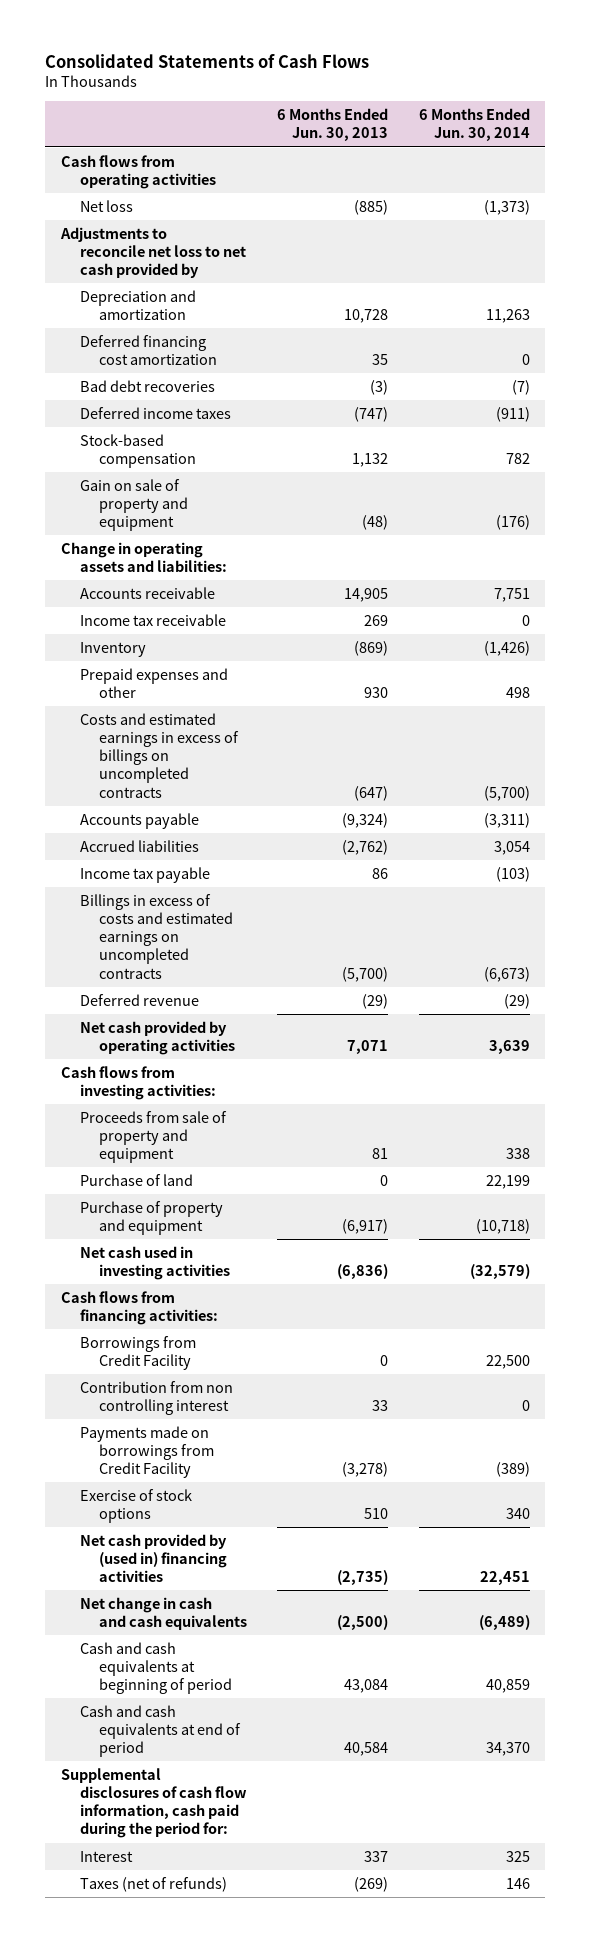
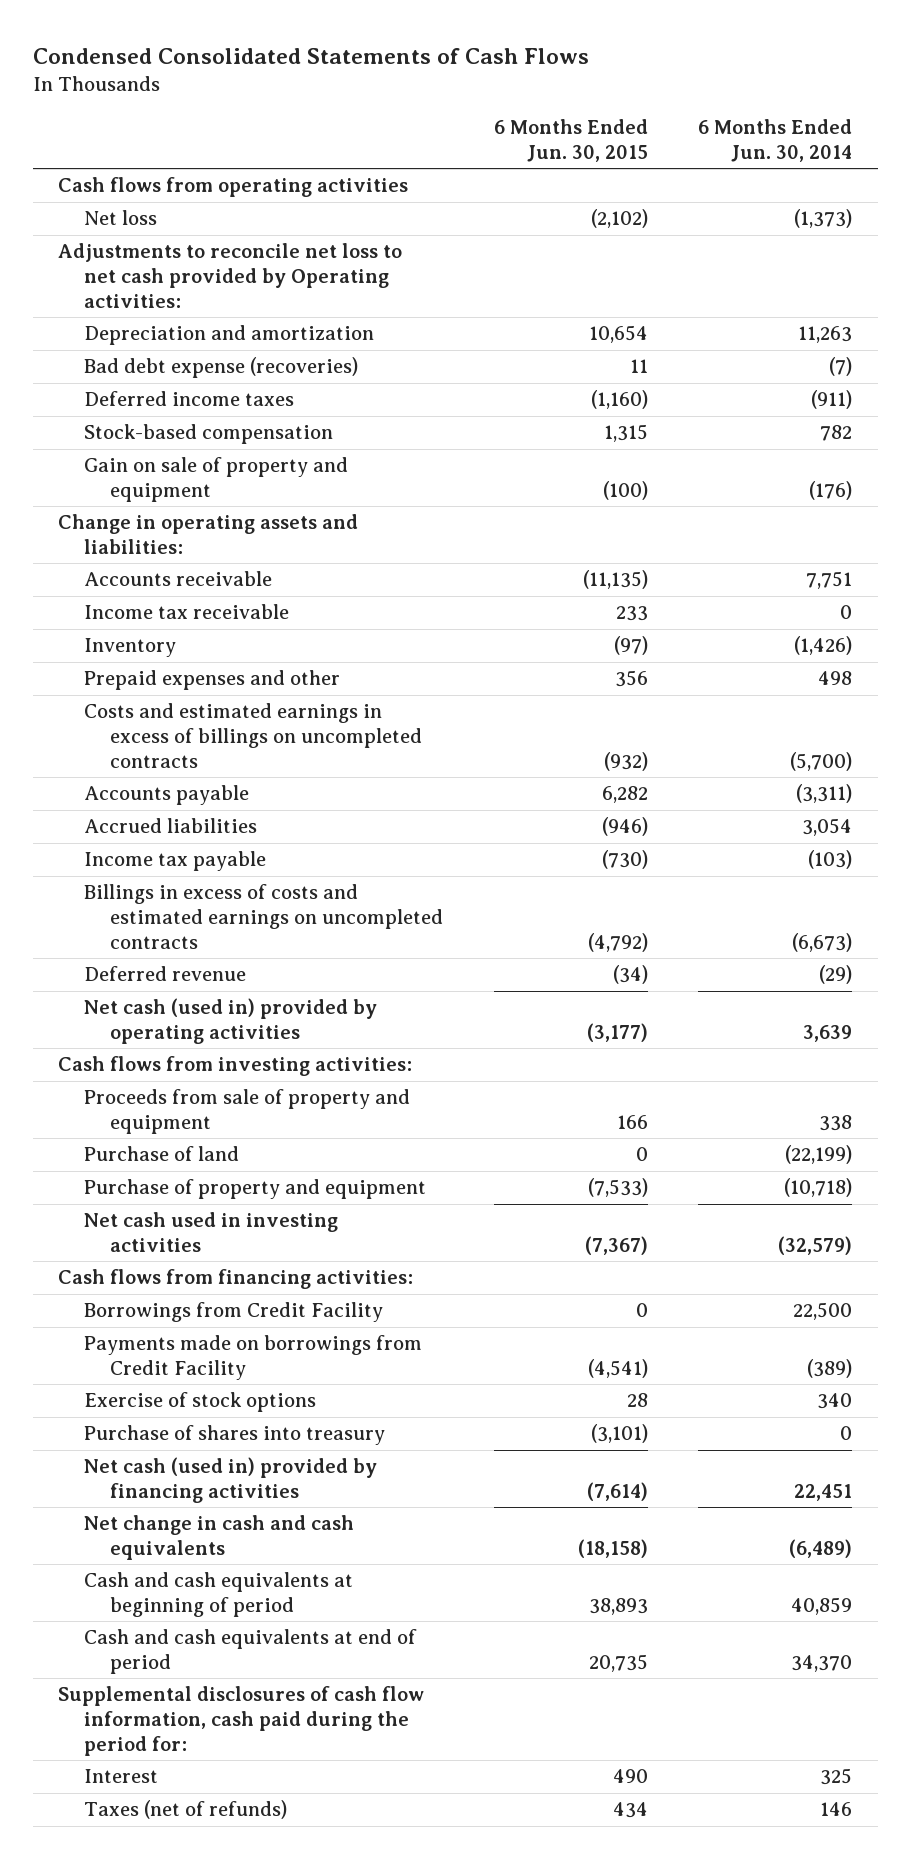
- Consolidated Statements of Cash Flows
+ Condensed Consolidated Statements of Cash Flows
- | 6 Months Ended Jun. 30, 2013 | 6 Months Ended Jun. 30, 2014
+ | 6 Months Ended Jun. 30, 2015 | 6 Months Ended Jun. 30, 2014
- Adjustments to reconcile net loss to net cash provided by
+ Adjustments to reconcile net loss to net cash provided by Operating activities:
- Deferred financing cost amortization | 35 | 0
- Bad debt recoveries | (3) | (7)
+ Bad debt expense (recoveries) | 11 | (7)
- Net cash provided by operating activities | 7,071 | 3,639
+ Net cash (used in) provided by operating activities | (3,177) | 3,639
- Purchase of land | 0 | 22,199
+ Purchase of land | 0 | (22,199)
- Contribution from non controlling interest | 33 | 0
- Net cash provided by (used in) financing activities | (2,735) | 22,451
+ Purchase of shares into treasury | (3,101) | 0
+ Net cash (used in) provided by financing activities | (7,614) | 22,451

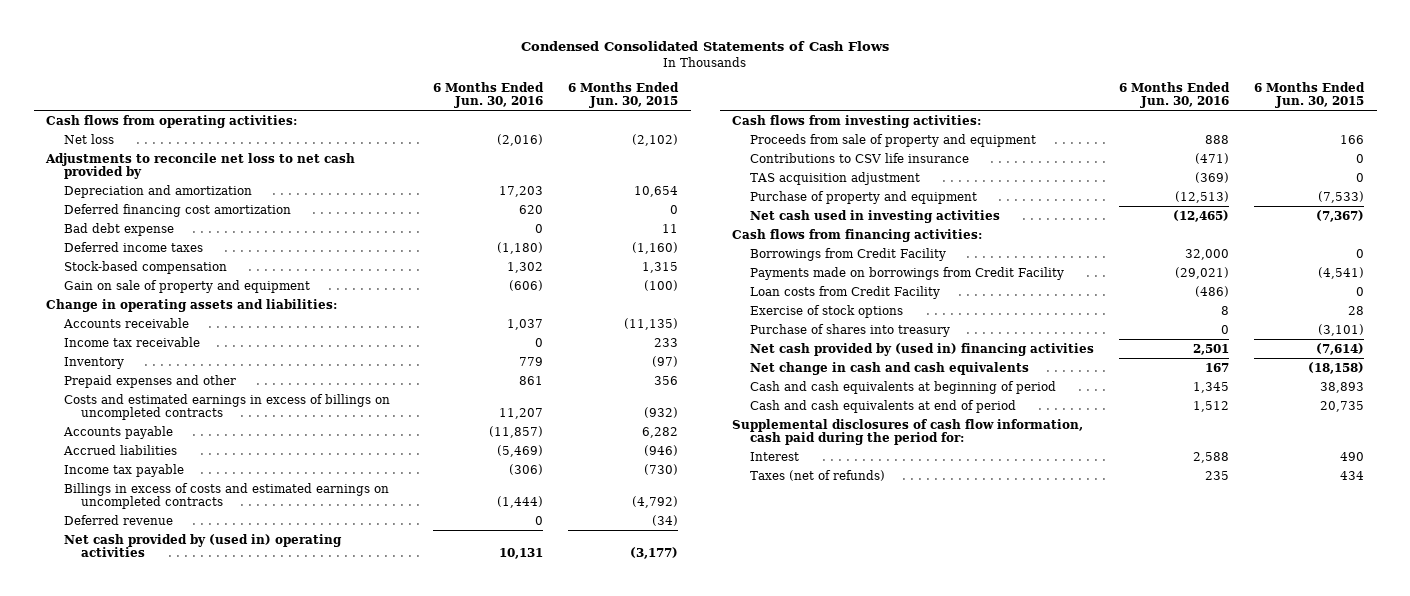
- | 6 Months Ended Jun. 30, 2015 | 6 Months Ended Jun. 30, 2014
+ | 6 Months Ended Jun. 30, 2016 | 6 Months Ended Jun. 30, 2015
- Cash flows from operating activities
+ Cash flows from operating activities:
- Adjustments to reconcile net loss to net cash provided by Operating activities:
+ Adjustments to reconcile net loss to net cash provided by
- Bad debt expense (recoveries) | 11 | (7)
+ Deferred financing cost amortization | 620 | 0
+ Bad debt expense | 0 | 11
- Net cash (used in) provided by operating activities | (3,177) | 3,639
+ Net cash provided by (used in) operating activities | 10,131 | (3,177)
- Purchase of land | 0 | (22,199)
+ Contributions to CSV life insurance | (471) | 0
+ TAS acquisition adjustment | (369) | 0
+ Loan costs from Credit Facility | (486) | 0
- Net cash (used in) provided by financing activities | (7,614) | 22,451
+ Net cash provided by (used in) financing activities | 2,501 | (7,614)

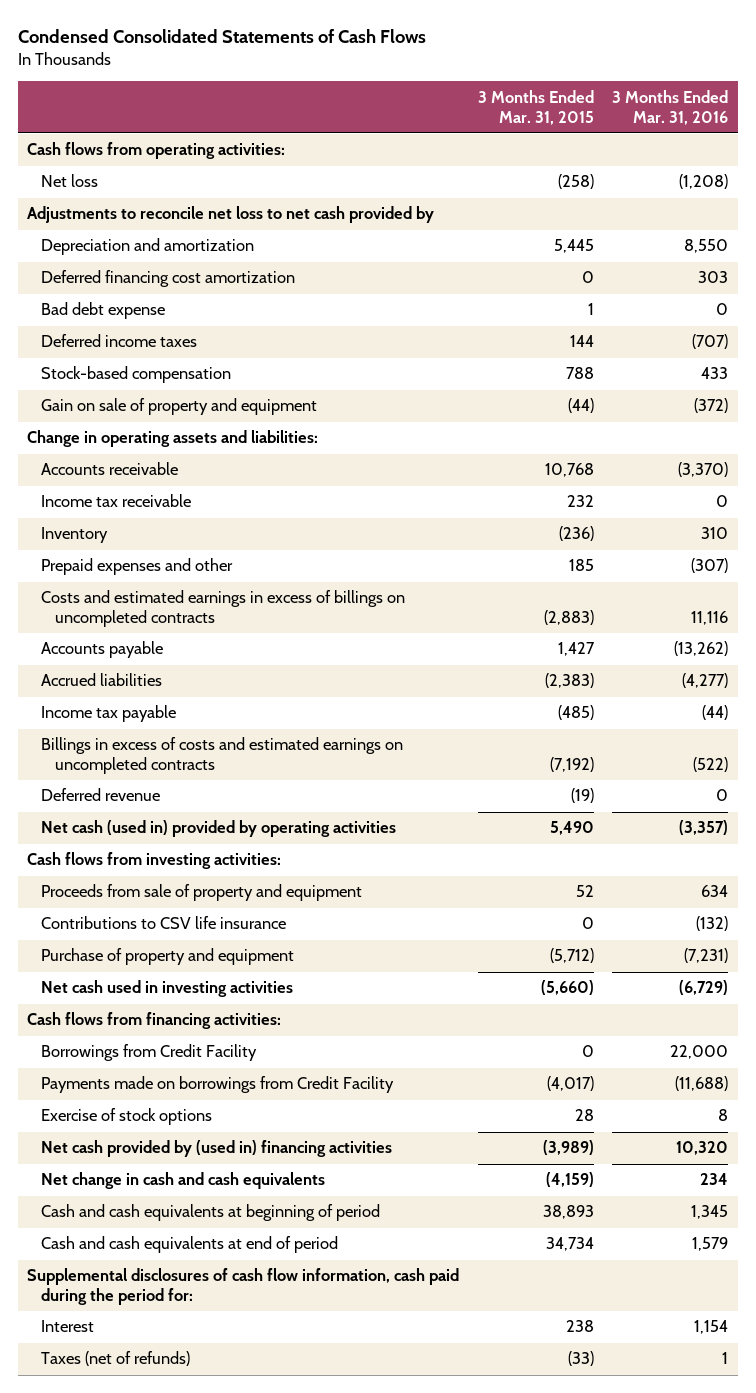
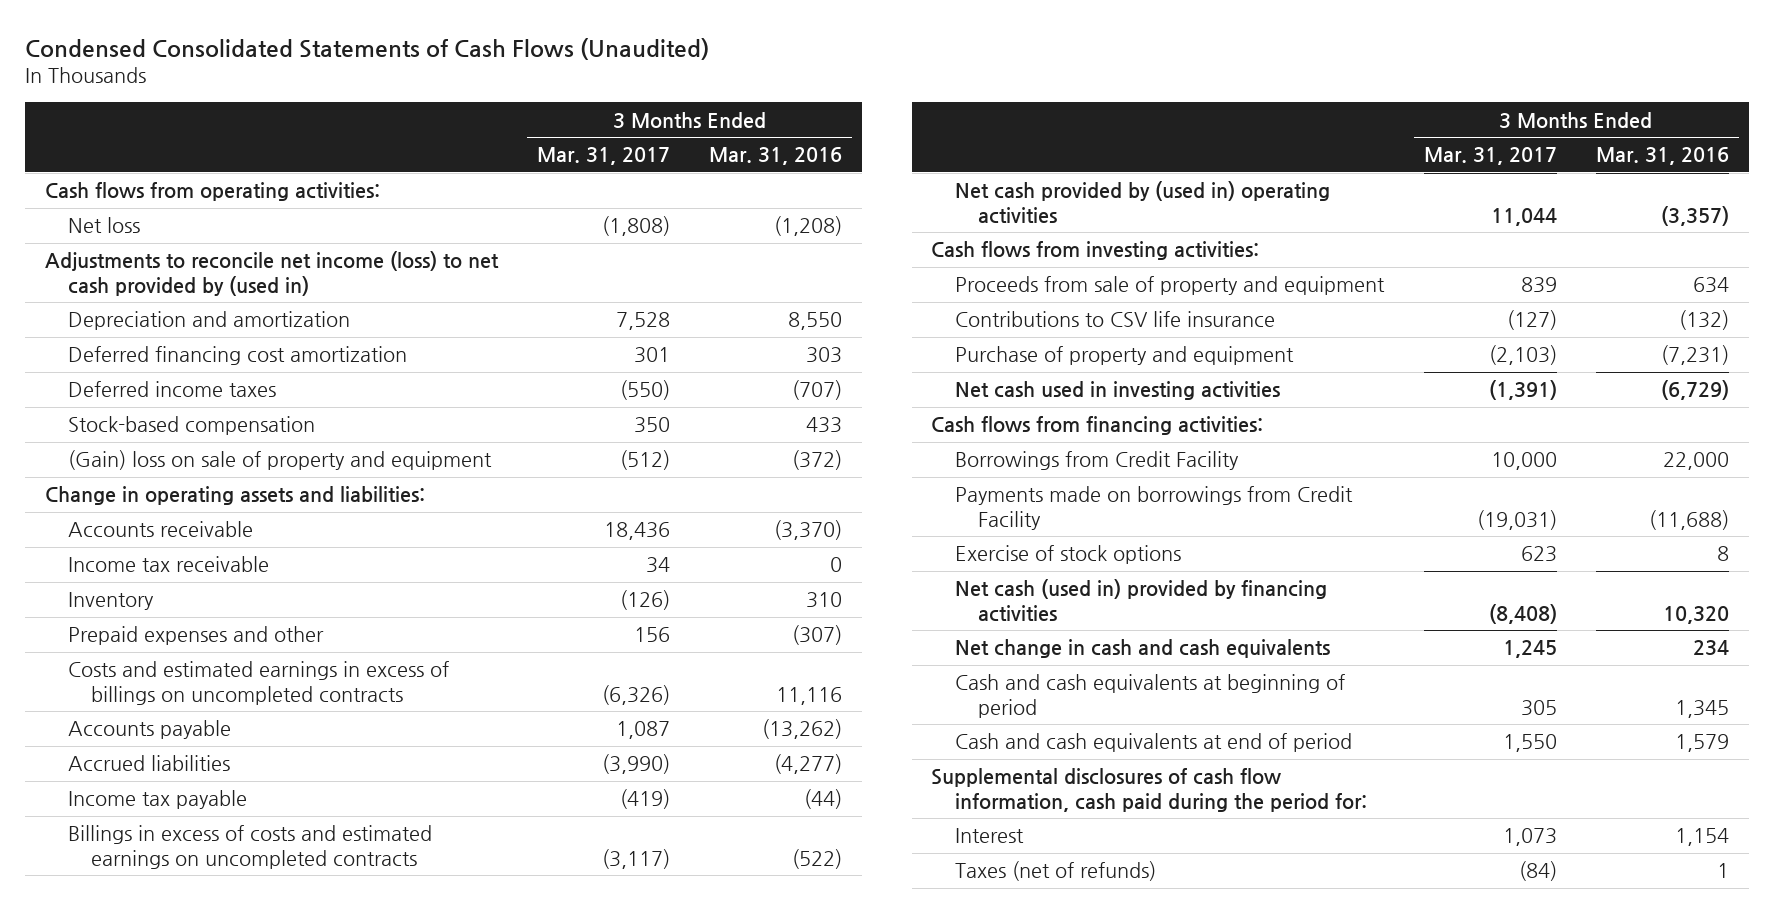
- Condensed Consolidated Statements of Cash Flows
+ Condensed Consolidated Statements of Cash Flows (Unaudited)
- | 3 Months Ended Mar. 31, 2015 | 3 Months Ended Mar. 31, 2016
+ | 3 Months Ended Mar. 31, 2017 | 3 Months Ended Mar. 31, 2016
- Adjustments to reconcile net loss to net cash provided by
+ Adjustments to reconcile net income (loss) to net cash provided by (used in)
- Bad debt expense | 1 | 0
- Gain on sale of property and equipment | (44) | (372)
+ (Gain) loss on sale of property and equipment | (512) | (372)
- Deferred revenue | (19) | 0
- Net cash (used in) provided by operating activities | 5,490 | (3,357)
+ Net cash provided by (used in) operating activities | 11,044 | (3,357)
- Net cash provided by (used in) financing activities | (3,989) | 10,320
+ Net cash (used in) provided by financing activities | (8,408) | 10,320

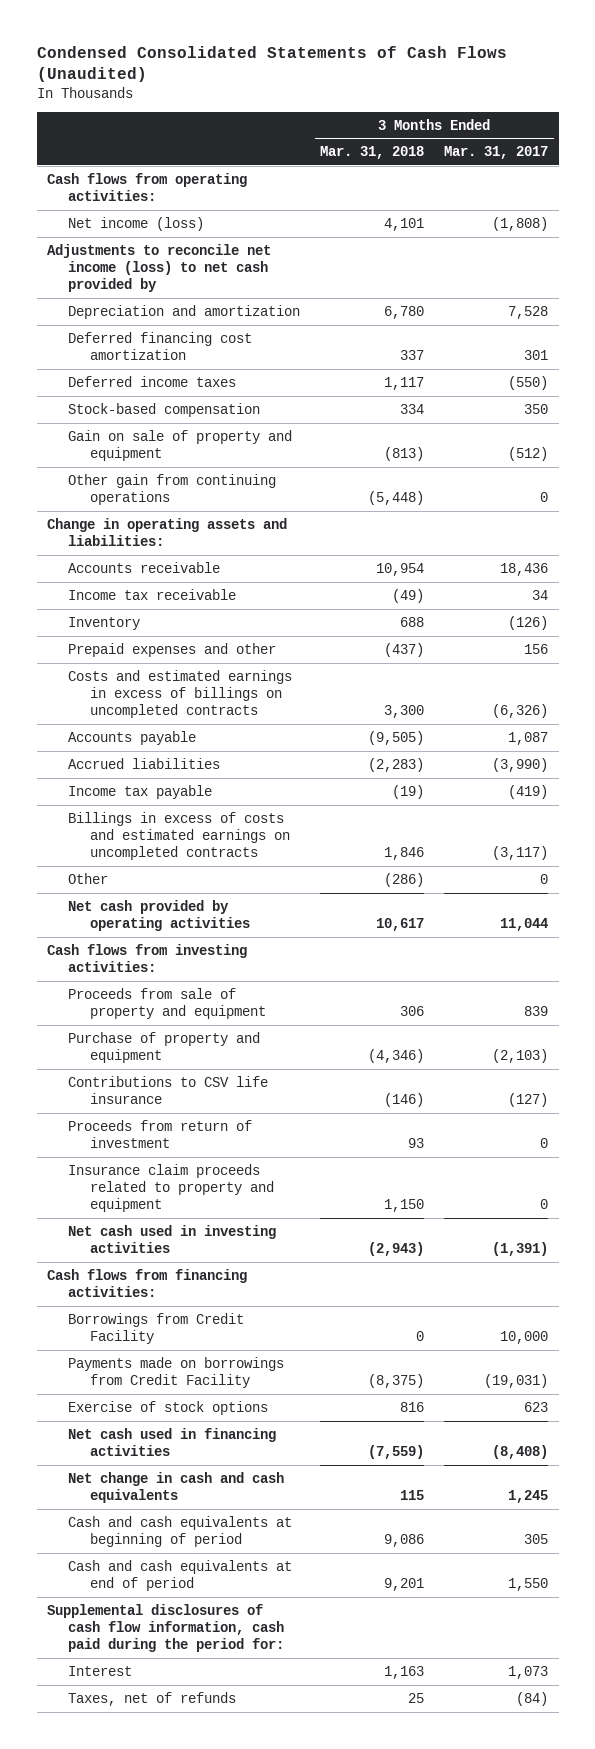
- | 3 Months Ended Mar. 31, 2017 | 3 Months Ended Mar. 31, 2016
+ | 3 Months Ended Mar. 31, 2018 | 3 Months Ended Mar. 31, 2017
- Net loss | (1,808) | (1,208)
- Adjustments to reconcile net income (loss) to net cash provided by (used in)
+ Net income (loss) | 4,101 | (1,808)
+ Adjustments to reconcile net income (loss) to net cash provided by
- (Gain) loss on sale of property and equipment | (512) | (372)
+ Gain on sale of property and equipment | (813) | (512)
+ Other gain from continuing operations | (5,448) | 0
- Net cash provided by (used in) operating activities | 11,044 | (3,357)
+ Other | (286) | 0
+ Net cash provided by operating activities | 10,617 | 11,044
moved down: Contributions to CSV life insurance | (146) | (127)
+ Proceeds from return of investment | 93 | 0
+ Insurance claim proceeds related to property and equipment | 1,150 | 0
- Net cash (used in) provided by financing activities | (8,408) | 10,320
+ Net cash used in financing activities | (7,559) | (8,408)
- Taxes (net of refunds) | (84) | 1
+ Taxes, net of refunds | 25 | (84)

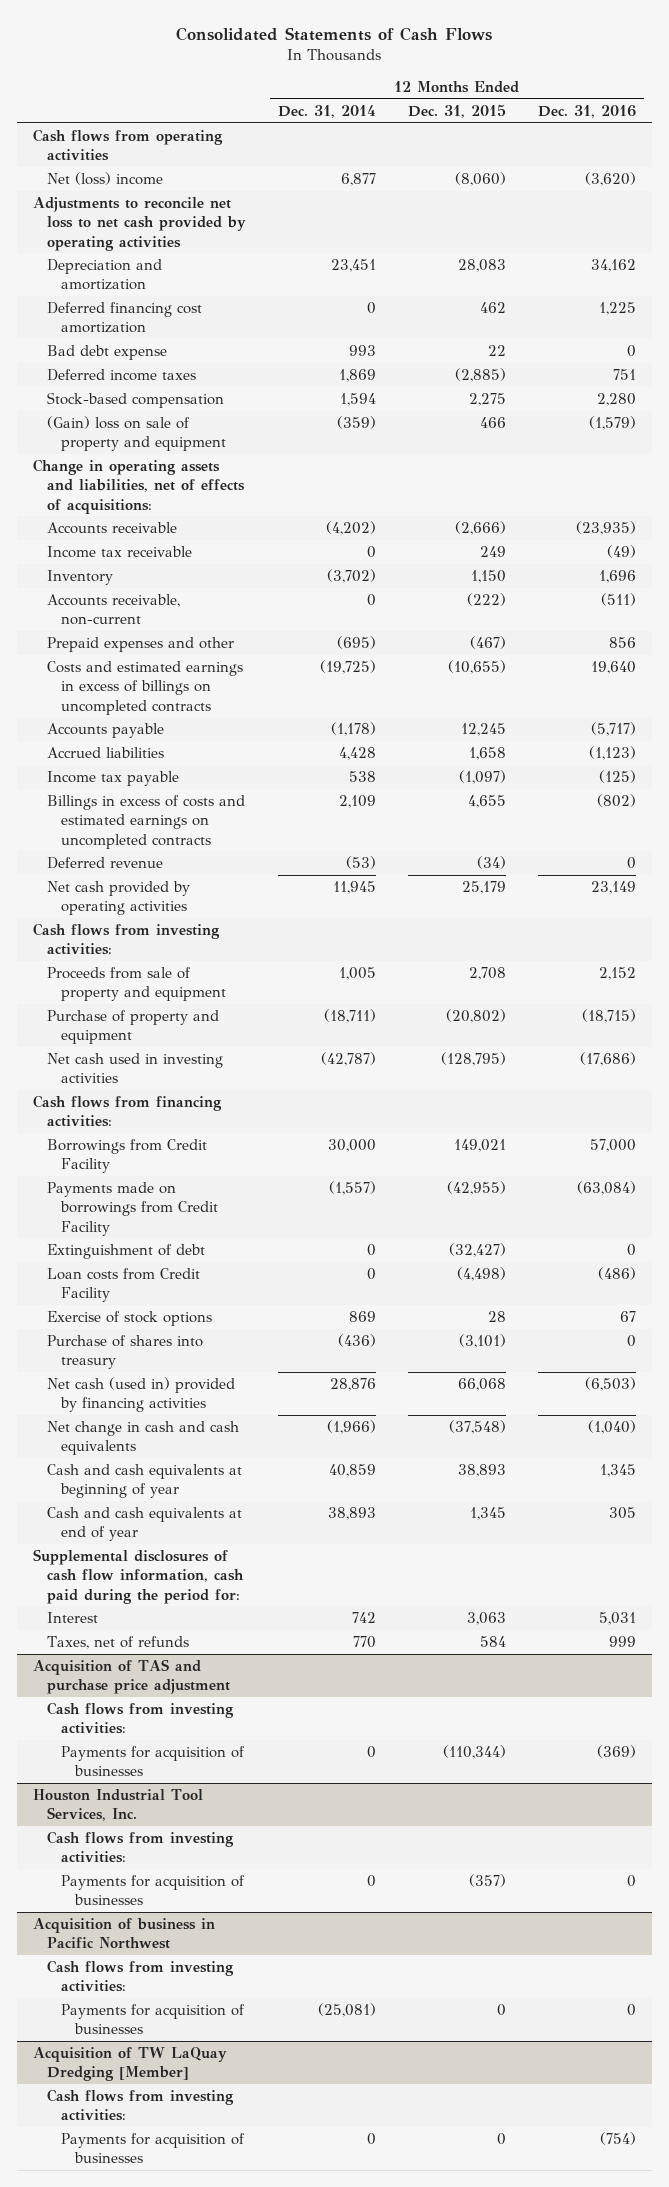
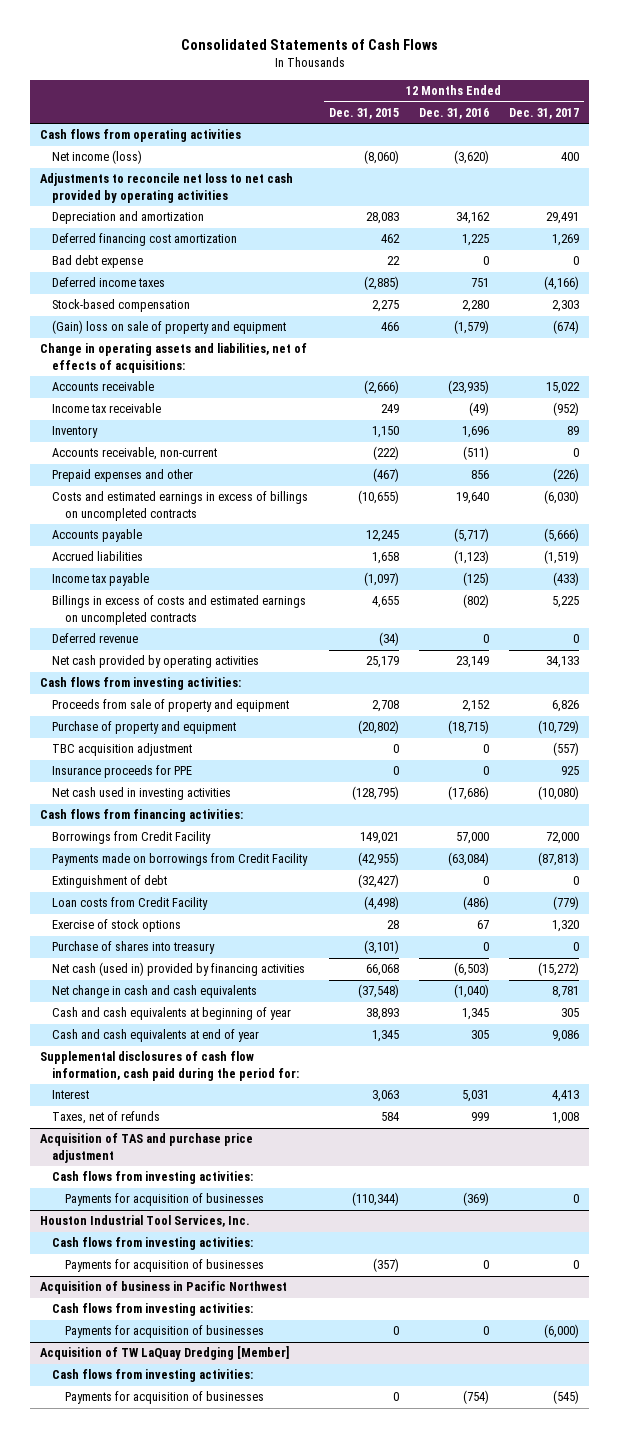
- | 12 Months Ended Dec. 31, 2014 | 12 Months Ended Dec. 31, 2015 | 12 Months Ended Dec. 31, 2016
+ | 12 Months Ended Dec. 31, 2015 | 12 Months Ended Dec. 31, 2016 | 12 Months Ended Dec. 31, 2017
- Net (loss) income | 6,877 | (8,060) | (3,620)
+ Net income (loss) | (8,060) | (3,620) | 400
+ TBC acquisition adjustment | 0 | 0 | (557)
+ Insurance proceeds for PPE | 0 | 0 | 925

